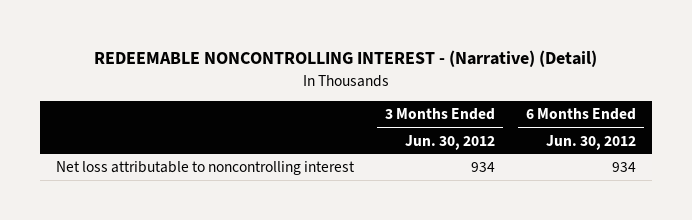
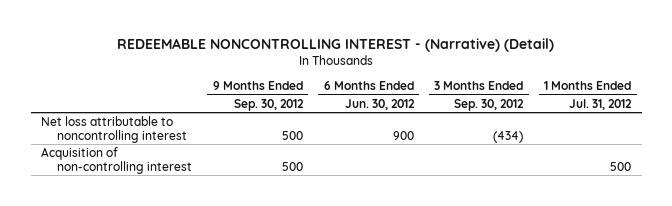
- | 3 Months Ended Jun. 30, 2012 | 6 Months Ended Jun. 30, 2012
+ | 9 Months Ended Sep. 30, 2012 | 6 Months Ended Jun. 30, 2012 | 3 Months Ended Sep. 30, 2012 | 1 Months Ended Jul. 31, 2012
- Net loss attributable to noncontrolling interest | 934 | 934
+ Net loss attributable to noncontrolling interest | 500 | 900 | (434) |
+ Acquisition of non-controlling interest | 500 | | | 500

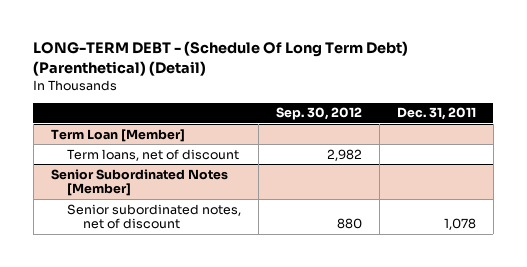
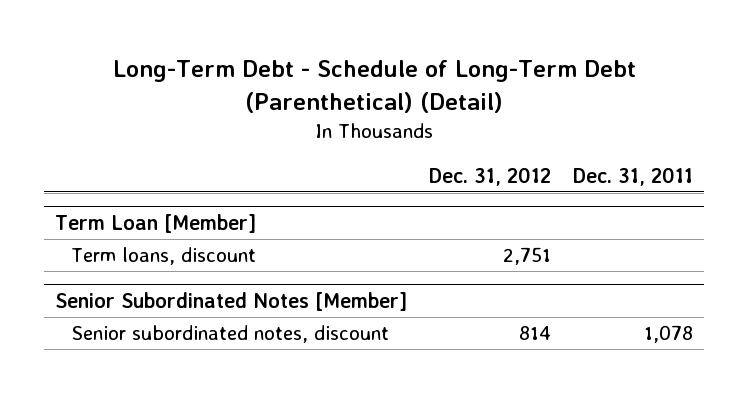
- LONG-TERM DEBT - (Schedule Of Long Term Debt) (Parenthetical) (Detail)
+ Long-Term Debt - Schedule of Long-Term Debt (Parenthetical) (Detail)
- | Sep. 30, 2012 | Dec. 31, 2011
+ | Dec. 31, 2012 | Dec. 31, 2011
@ Term Loan [Member]
- Term loans, net of discount | 2,982 |
+ Term loans, discount | 2,751 |
@ Senior Subordinated Notes [Member]
- Senior subordinated notes, net of discount | 880 | 1,078
+ Senior subordinated notes, discount | 814 | 1,078

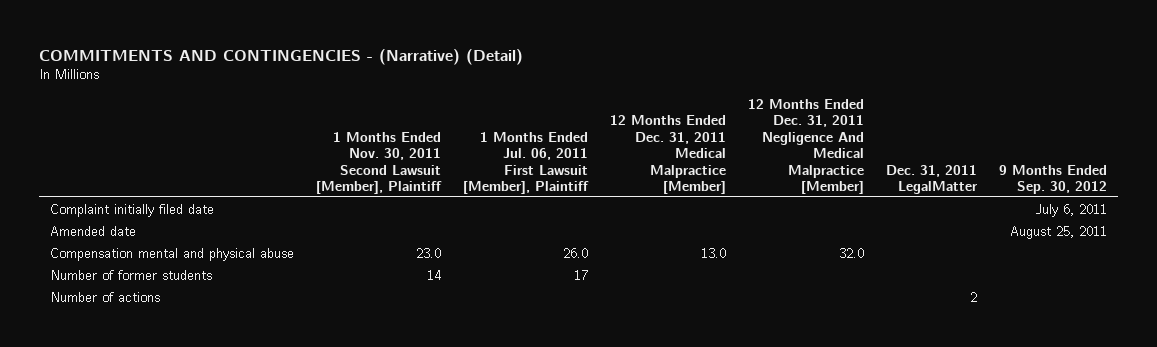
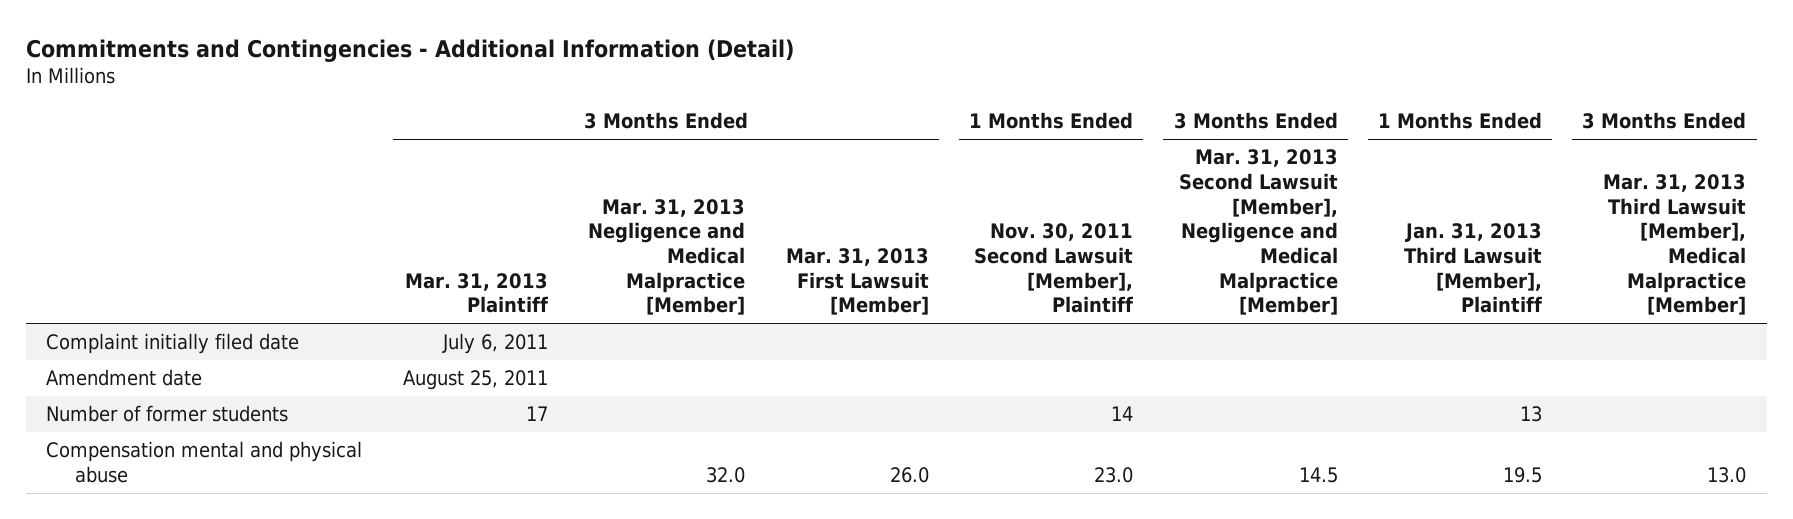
- COMMITMENTS AND CONTINGENCIES - (Narrative) (Detail)
+ Commitments and Contingencies - Additional Information (Detail)
- | 1 Months Ended Nov. 30, 2011 Second Lawsuit [Member], Plaintiff | 1 Months Ended Jul. 06, 2011 First Lawsuit [Member], Plaintiff | 12 Months Ended Dec. 31, 2011 Medical Malpractice [Member] | 12 Months Ended Dec. 31, 2011 Negligence And Medical Malpractice [Member] | Dec. 31, 2011 LegalMatter | 9 Months Ended Sep. 30, 2012
+ | 3 Months Ended Mar. 31, 2013 Plaintiff | 3 Months Ended Mar. 31, 2013 Negligence and Medical Malpractice [Member] | 3 Months Ended Mar. 31, 2013 First Lawsuit [Member] | 1 Months Ended Nov. 30, 2011 Second Lawsuit [Member], Plaintiff | 3 Months Ended Mar. 31, 2013 Second Lawsuit [Member], Negligence and Medical Malpractice [Member] | 1 Months Ended Jan. 31, 2013 Third Lawsuit [Member], Plaintiff | 3 Months Ended Mar. 31, 2013 Third Lawsuit [Member], Medical Malpractice [Member]
- Amended date | | | | | | August 25, 2011
+ Amendment date | August 25, 2011 | | | | | |
- Number of actions | | | | | 2 |
moved down: Compensation mental and physical abuse | | 32.0 | 26.0 | 23.0 | 14.5 | 19.5 | 13.0

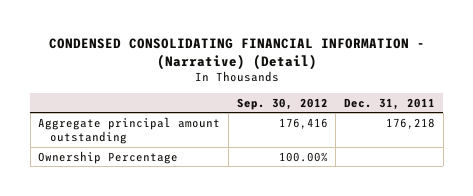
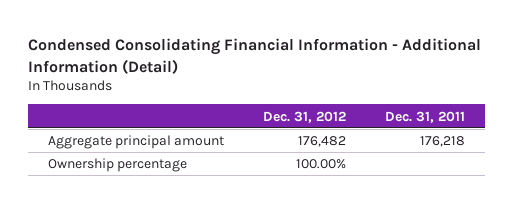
- CONDENSED CONSOLIDATING FINANCIAL INFORMATION - (Narrative) (Detail)
+ Condensed Consolidating Financial Information - Additional Information (Detail)
- | Sep. 30, 2012 | Dec. 31, 2011
+ | Dec. 31, 2012 | Dec. 31, 2011
- Aggregate principal amount outstanding | 176,416 | 176,218
- Ownership Percentage | 100.00% |
+ Aggregate principal amount | 176,482 | 176,218
+ Ownership percentage | 100.00% |

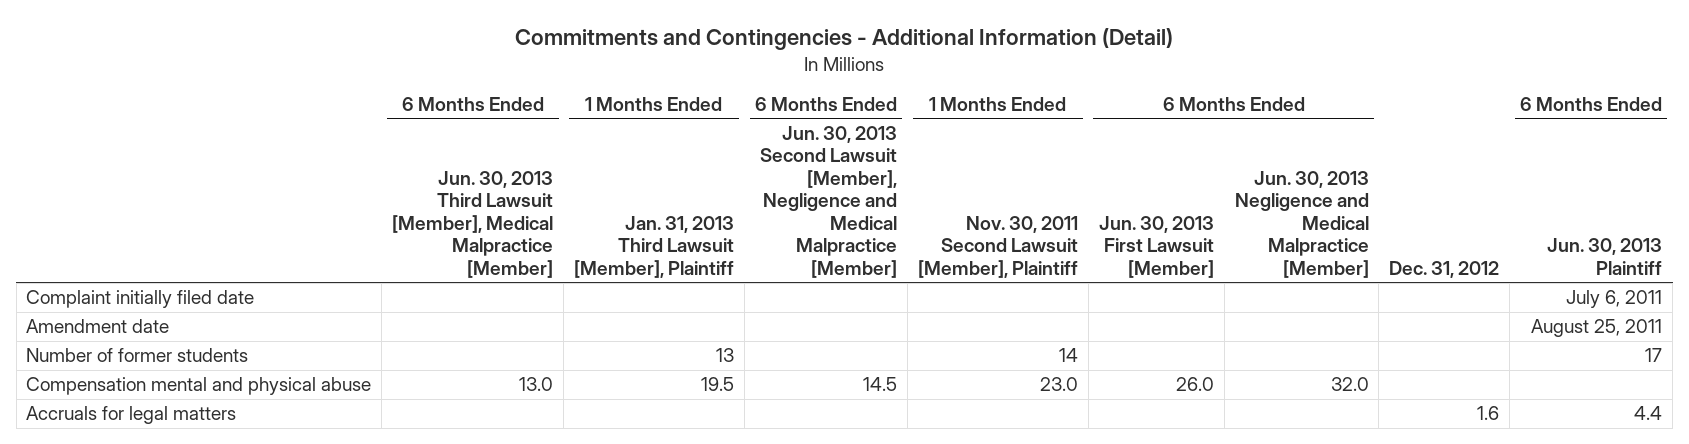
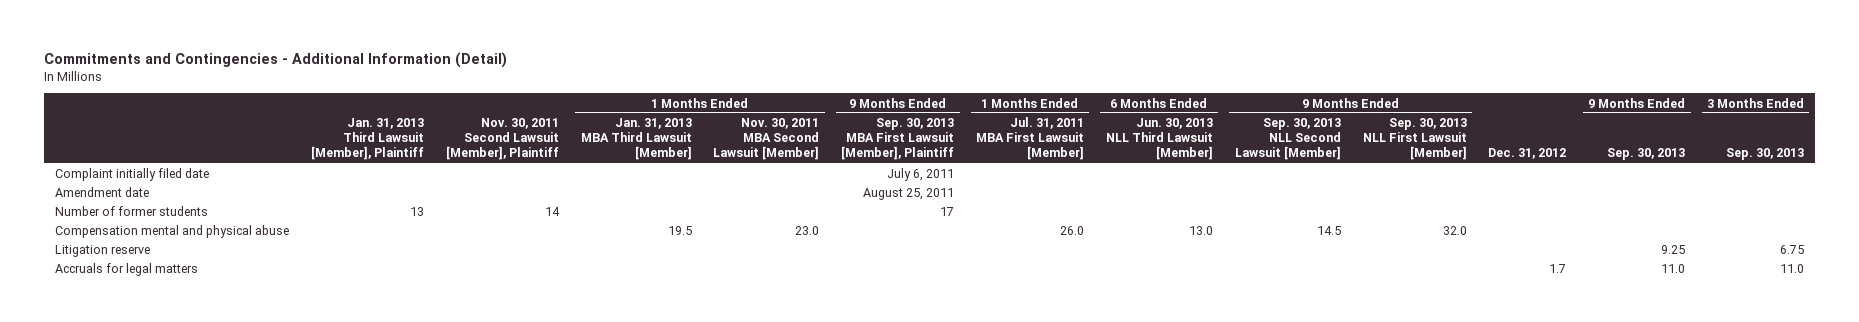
- | 6 Months Ended Jun. 30, 2013 Third Lawsuit [Member], Medical Malpractice [Member] | 1 Months Ended Jan. 31, 2013 Third Lawsuit [Member], Plaintiff | 6 Months Ended Jun. 30, 2013 Second Lawsuit [Member], Negligence and Medical Malpractice [Member] | 1 Months Ended Nov. 30, 2011 Second Lawsuit [Member], Plaintiff | 6 Months Ended Jun. 30, 2013 First Lawsuit [Member] | 6 Months Ended Jun. 30, 2013 Negligence and Medical Malpractice [Member] | Dec. 31, 2012 | 6 Months Ended Jun. 30, 2013 Plaintiff
+ | Jan. 31, 2013 Third Lawsuit [Member], Plaintiff | Nov. 30, 2011 Second Lawsuit [Member], Plaintiff | 1 Months Ended Jan. 31, 2013 MBA Third Lawsuit [Member] | 1 Months Ended Nov. 30, 2011 MBA Second Lawsuit [Member] | 9 Months Ended Sep. 30, 2013 MBA First Lawsuit [Member], Plaintiff | 1 Months Ended Jul. 31, 2011 MBA First Lawsuit [Member] | 6 Months Ended Jun. 30, 2013 NLL Third Lawsuit [Member] | 9 Months Ended Sep. 30, 2013 NLL Second Lawsuit [Member] | 9 Months Ended Sep. 30, 2013 NLL First Lawsuit [Member] | Dec. 31, 2012 | 9 Months Ended Sep. 30, 2013 | 3 Months Ended Sep. 30, 2013
- Accruals for legal matters | | | | | | | 1.6 | 4.4
+ Litigation reserve | | | | | | | | | | | 9.25 | 6.75
+ Accruals for legal matters | | | | | | | | | | 1.7 | 11.0 | 11.0

